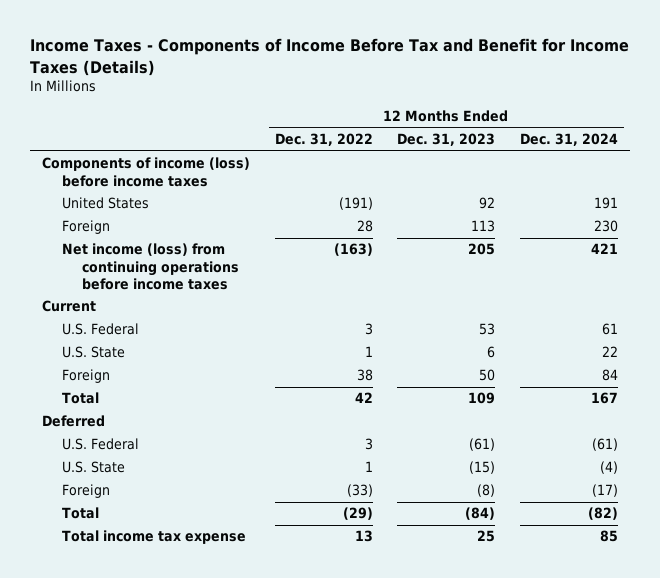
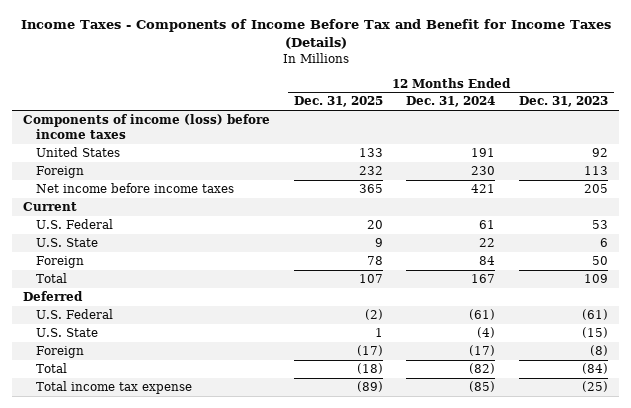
- | 12 Months Ended Dec. 31, 2022 | 12 Months Ended Dec. 31, 2023 | 12 Months Ended Dec. 31, 2024
+ | 12 Months Ended Dec. 31, 2025 | 12 Months Ended Dec. 31, 2024 | 12 Months Ended Dec. 31, 2023
- Net income (loss) from continuing operations before income taxes | (163) | 205 | 421
+ Net income before income taxes | 365 | 421 | 205
- Total income tax expense | 13 | 25 | 85
+ Total income tax expense | (89) | (85) | (25)

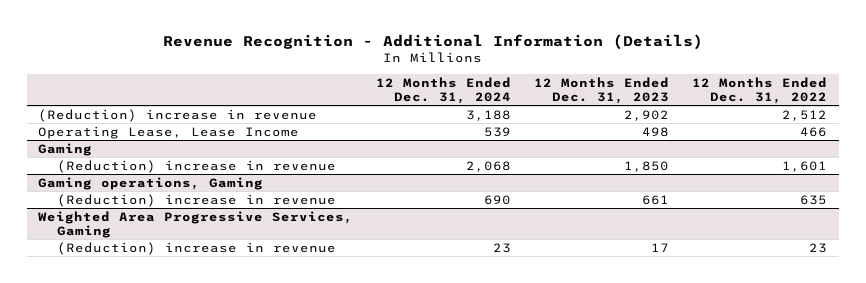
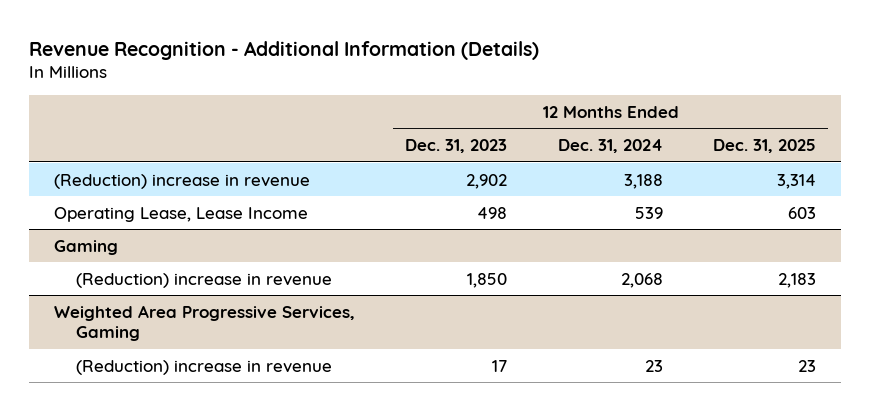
- | 12 Months Ended Dec. 31, 2024 | 12 Months Ended Dec. 31, 2023 | 12 Months Ended Dec. 31, 2022
+ | 12 Months Ended Dec. 31, 2023 | 12 Months Ended Dec. 31, 2024 | 12 Months Ended Dec. 31, 2025
- Gaming operations, Gaming
- (Reduction) increase in revenue | 690 | 661 | 635

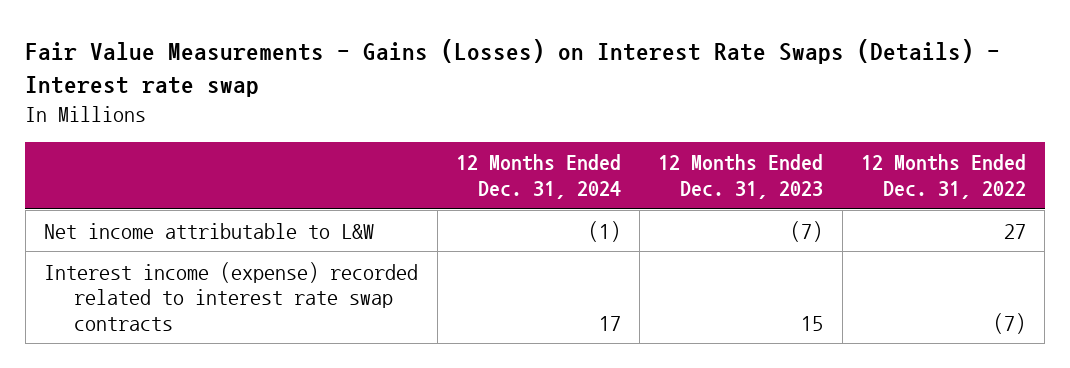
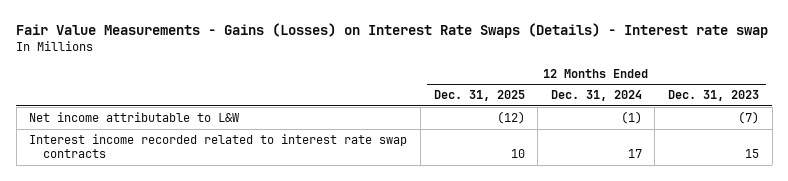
- | 12 Months Ended Dec. 31, 2024 | 12 Months Ended Dec. 31, 2023 | 12 Months Ended Dec. 31, 2022
+ | 12 Months Ended Dec. 31, 2025 | 12 Months Ended Dec. 31, 2024 | 12 Months Ended Dec. 31, 2023
- Interest income (expense) recorded related to interest rate swap contracts | 17 | 15 | (7)
+ Interest income recorded related to interest rate swap contracts | 10 | 17 | 15

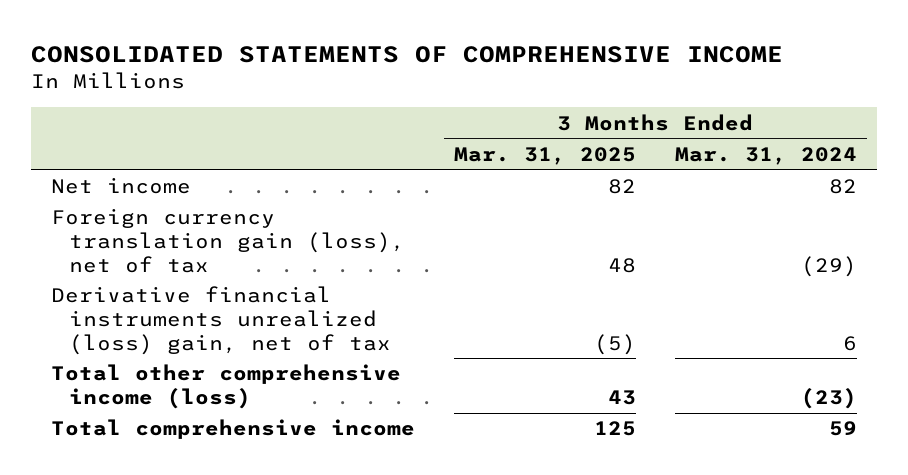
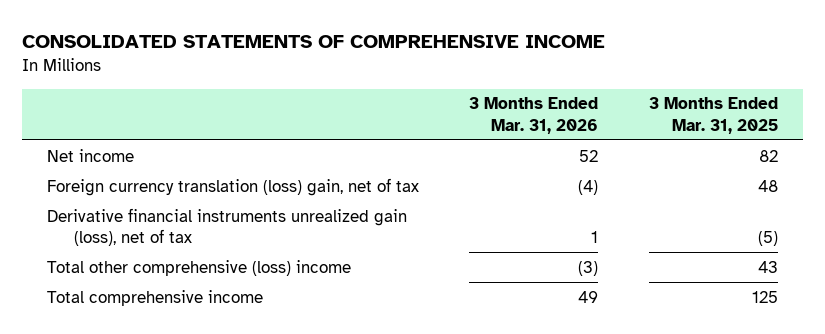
- | 3 Months Ended Mar. 31, 2025 | 3 Months Ended Mar. 31, 2024
+ | 3 Months Ended Mar. 31, 2026 | 3 Months Ended Mar. 31, 2025
- Foreign currency translation gain (loss), net of tax | 48 | (29)
- Derivative financial instruments unrealized (loss) gain, net of tax | (5) | 6
- Total other comprehensive income (loss) | 43 | (23)
+ Foreign currency translation (loss) gain, net of tax | (4) | 48
+ Derivative financial instruments unrealized gain (loss), net of tax | 1 | (5)
+ Total other comprehensive (loss) income | (3) | 43

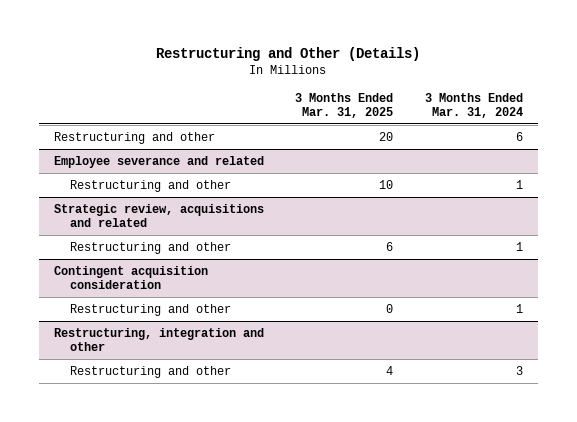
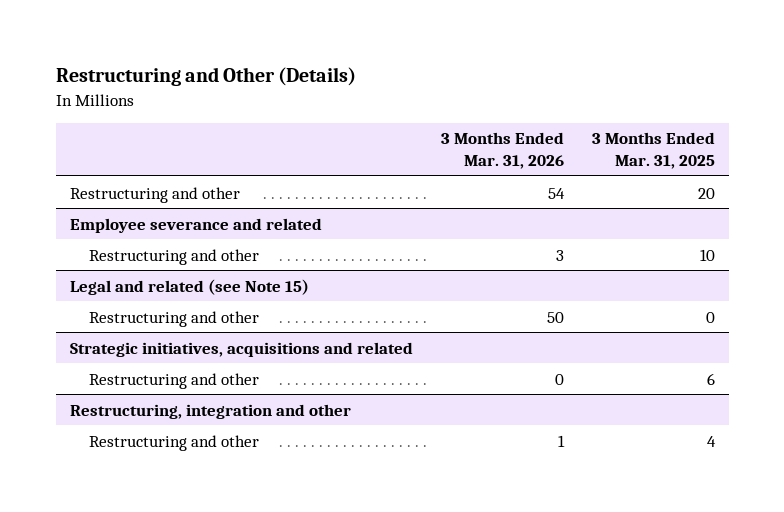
- | 3 Months Ended Mar. 31, 2025 | 3 Months Ended Mar. 31, 2024
+ | 3 Months Ended Mar. 31, 2026 | 3 Months Ended Mar. 31, 2025
- Strategic review, acquisitions and related
- Restructuring and other | 6 | 1
- Contingent acquisition consideration
+ Legal and related (see Note 15)
+ Strategic initiatives, acquisitions and related
+ Restructuring and other | 0 | 6

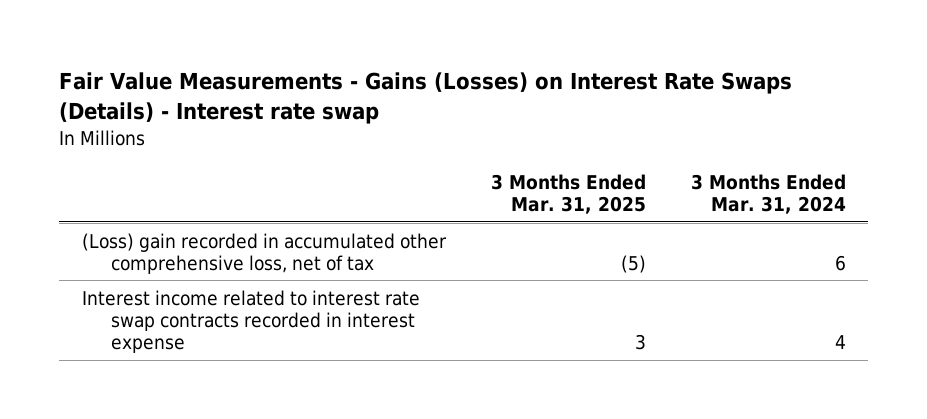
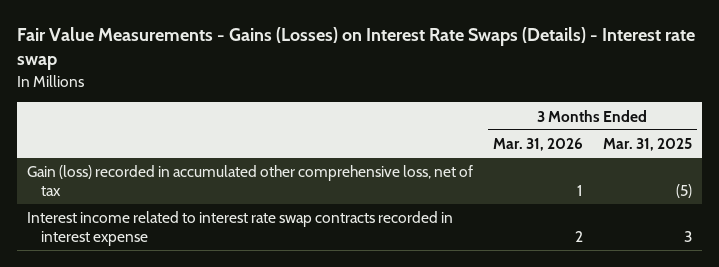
- | 3 Months Ended Mar. 31, 2025 | 3 Months Ended Mar. 31, 2024
+ | 3 Months Ended Mar. 31, 2026 | 3 Months Ended Mar. 31, 2025
- (Loss) gain recorded in accumulated other comprehensive loss, net of tax | (5) | 6
+ Gain (loss) recorded in accumulated other comprehensive loss, net of tax | 1 | (5)

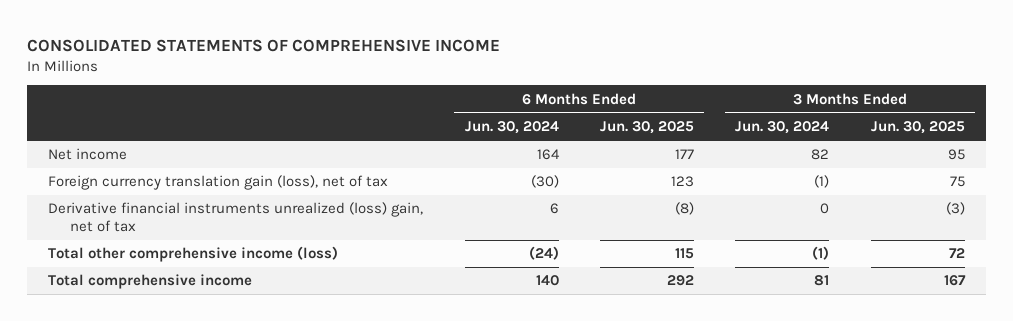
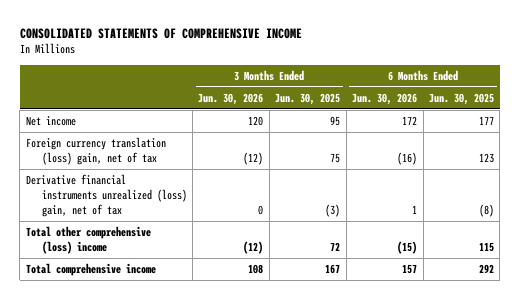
- | 6 Months Ended Jun. 30, 2024 | 6 Months Ended Jun. 30, 2025 | 3 Months Ended Jun. 30, 2024 | 3 Months Ended Jun. 30, 2025
+ | 3 Months Ended Jun. 30, 2026 | 3 Months Ended Jun. 30, 2025 | 6 Months Ended Jun. 30, 2026 | 6 Months Ended Jun. 30, 2025
- Foreign currency translation gain (loss), net of tax | (30) | 123 | (1) | 75
+ Foreign currency translation (loss) gain, net of tax | (12) | 75 | (16) | 123
- Total other comprehensive income (loss) | (24) | 115 | (1) | 72
+ Total other comprehensive (loss) income | (12) | 72 | (15) | 115

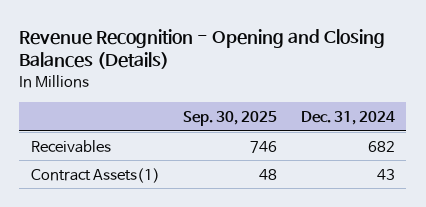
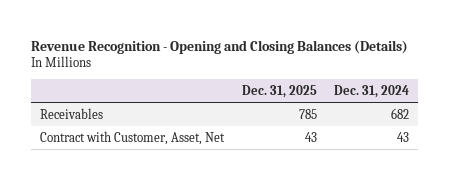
- | Sep. 30, 2025 | Dec. 31, 2024
+ | Dec. 31, 2025 | Dec. 31, 2024
- Contract Assets(1) | 48 | 43
+ Contract with Customer, Asset, Net | 43 | 43

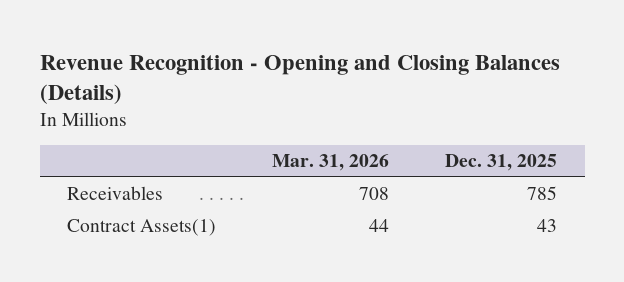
- | Dec. 31, 2025 | Dec. 31, 2024
+ | Mar. 31, 2026 | Dec. 31, 2025
- Contract with Customer, Asset, Net | 43 | 43
+ Contract Assets(1) | 44 | 43

